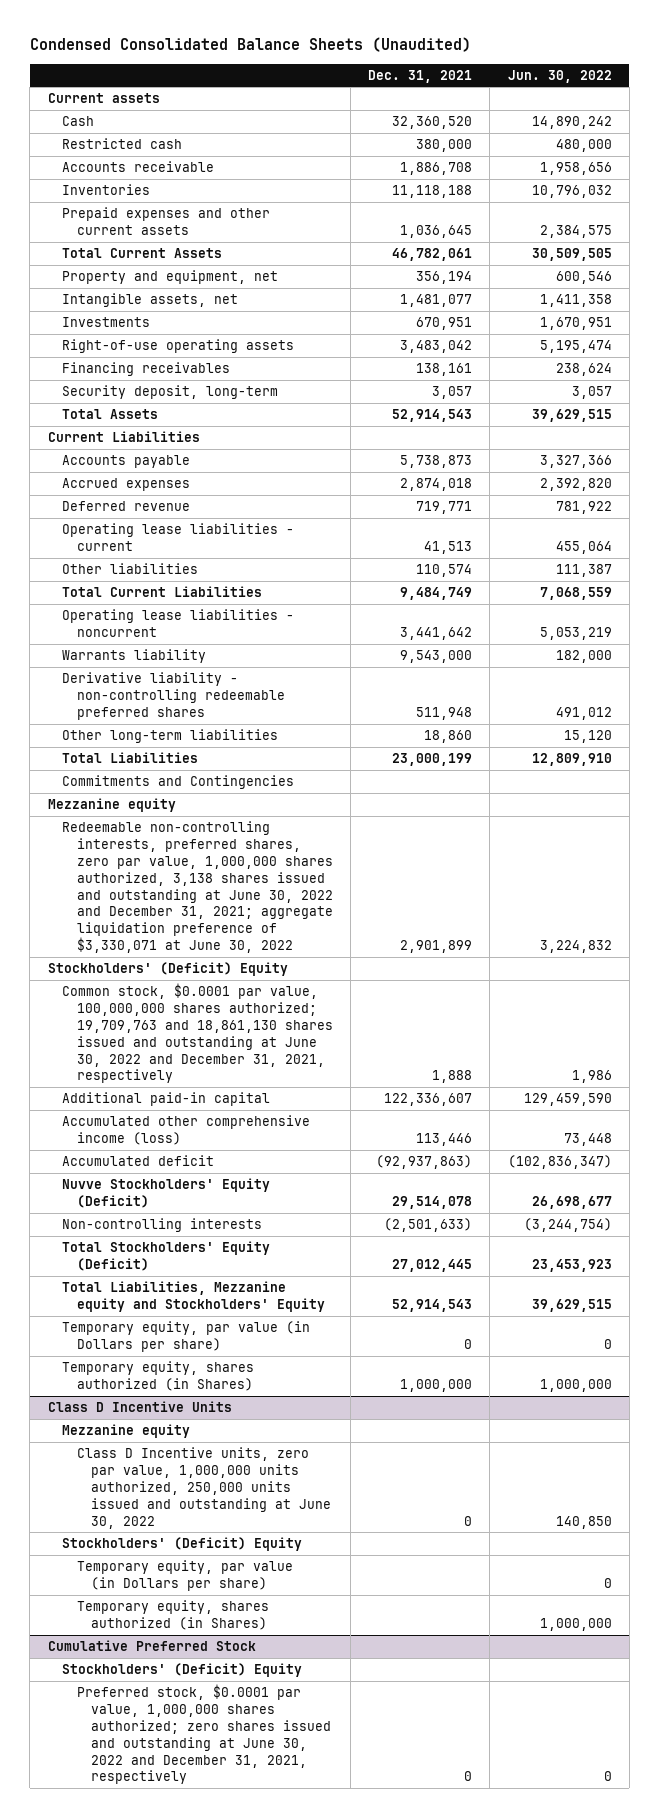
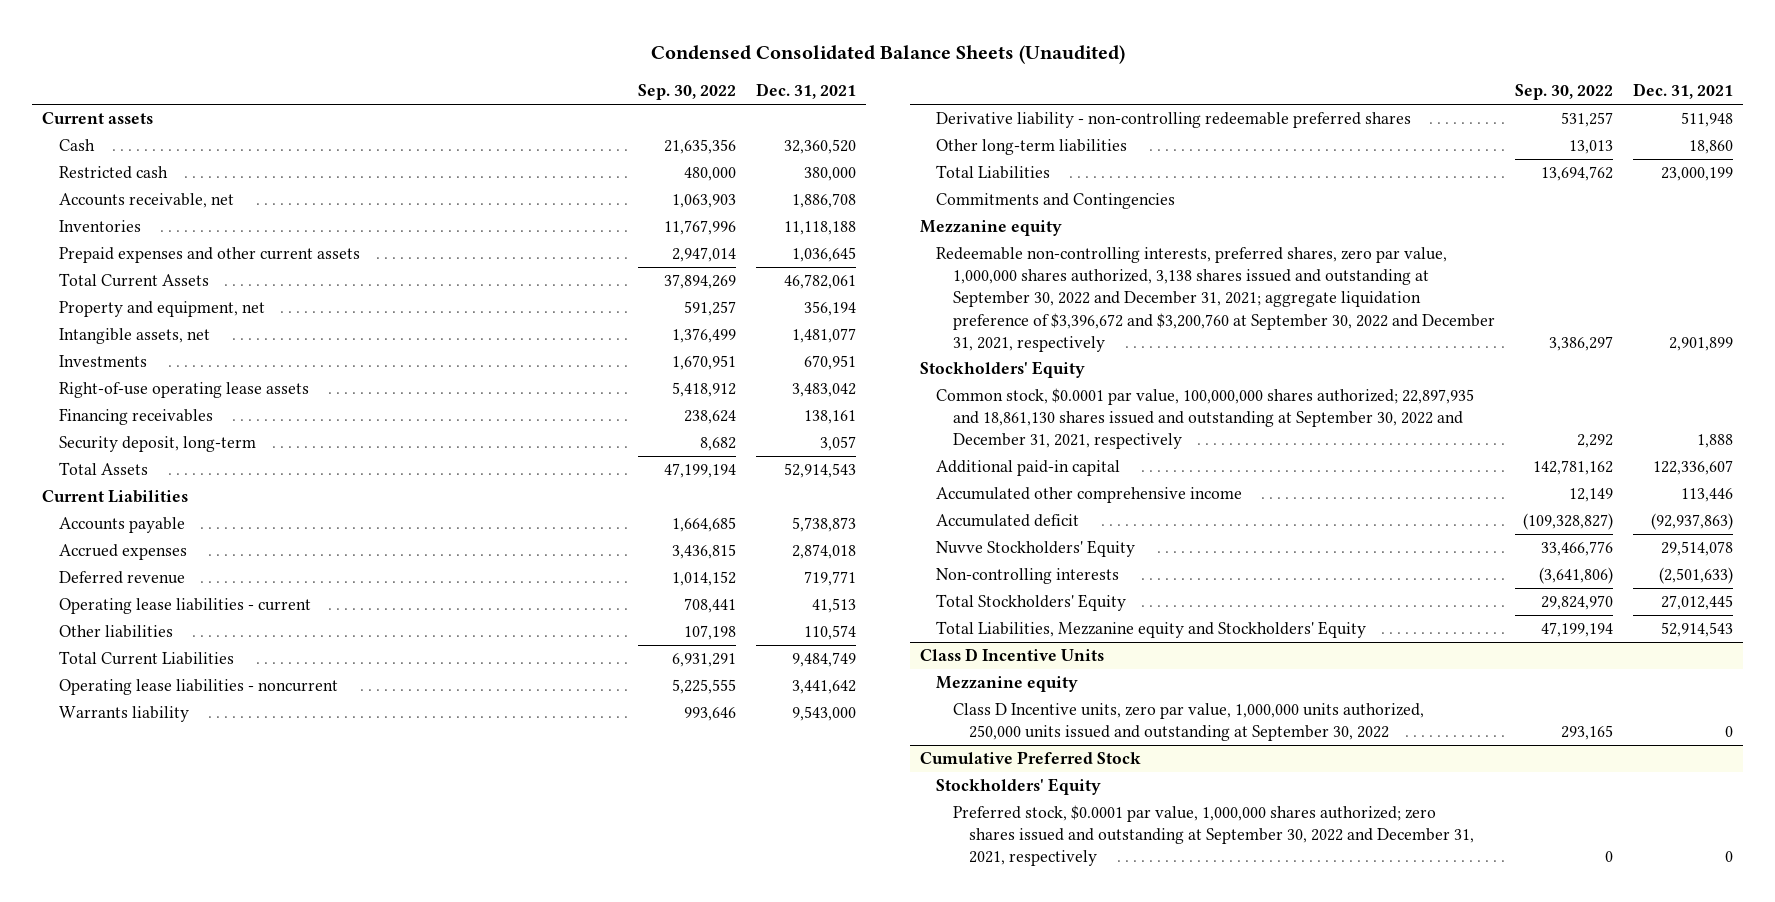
- | Dec. 31, 2021 | Jun. 30, 2022
+ | Sep. 30, 2022 | Dec. 31, 2021
- Accounts receivable | 1,886,708 | 1,958,656
+ Accounts receivable, net | 1,063,903 | 1,886,708
- Right-of-use operating assets | 3,483,042 | 5,195,474
+ Right-of-use operating lease assets | 5,418,912 | 3,483,042
- Redeemable non-controlling interests, preferred shares, zero par value, 1,000,000 shares authorized, 3,138 shares issued and outstanding at June 30, 2022 and December 31, 2021; aggregate liquidation preference of $3,330,071 at June 30, 2022 | 2,901,899 | 3,224,832
- Stockholders' (Deficit) Equity
- Common stock, $0.0001 par value, 100,000,000 shares authorized; 19,709,763 and 18,861,130 shares issued and outstanding at June 30, 2022 and December 31, 2021, respectively | 1,888 | 1,986
+ Redeemable non-controlling interests, preferred shares, zero par value, 1,000,000 shares authorized, 3,138 shares issued and outstanding at September 30, 2022 and December 31, 2021; aggregate liquidation preference of $3,396,672 and $3,200,760 at September 30, 2022 and December 31, 2021, respectively | 3,386,297 | 2,901,899
+ Stockholders' Equity
+ Common stock, $0.0001 par value, 100,000,000 shares authorized; 22,897,935 and 18,861,130 shares issued and outstanding at September 30, 2022 and December 31, 2021, respectively | 2,292 | 1,888
- Accumulated other comprehensive income (loss) | 113,446 | 73,448
+ Accumulated other comprehensive income | 12,149 | 113,446
- Nuvve Stockholders' Equity (Deficit) | 29,514,078 | 26,698,677
+ Nuvve Stockholders' Equity | 33,466,776 | 29,514,078
- Total Stockholders' Equity (Deficit) | 27,012,445 | 23,453,923
+ Total Stockholders' Equity | 29,824,970 | 27,012,445
- Temporary equity, par value (in Dollars per share) | 0 | 0
- Temporary equity, shares authorized (in Shares) | 1,000,000 | 1,000,000
@ Class D Incentive Units
- Class D Incentive units, zero par value, 1,000,000 units authorized, 250,000 units issued and outstanding at June 30, 2022 | 0 | 140,850
- Stockholders' (Deficit) Equity
- Temporary equity, par value (in Dollars per share) | | 0
- Temporary equity, shares authorized (in Shares) | | 1,000,000
+ Class D Incentive units, zero par value, 1,000,000 units authorized, 250,000 units issued and outstanding at September 30, 2022 | 293,165 | 0
@ Cumulative Preferred Stock
- Stockholders' (Deficit) Equity
- Preferred stock, $0.0001 par value, 1,000,000 shares authorized; zero shares issued and outstanding at June 30, 2022 and December 31, 2021, respectively | 0 | 0
+ Stockholders' Equity
+ Preferred stock, $0.0001 par value, 1,000,000 shares authorized; zero shares issued and outstanding at September 30, 2022 and December 31, 2021, respectively | 0 | 0

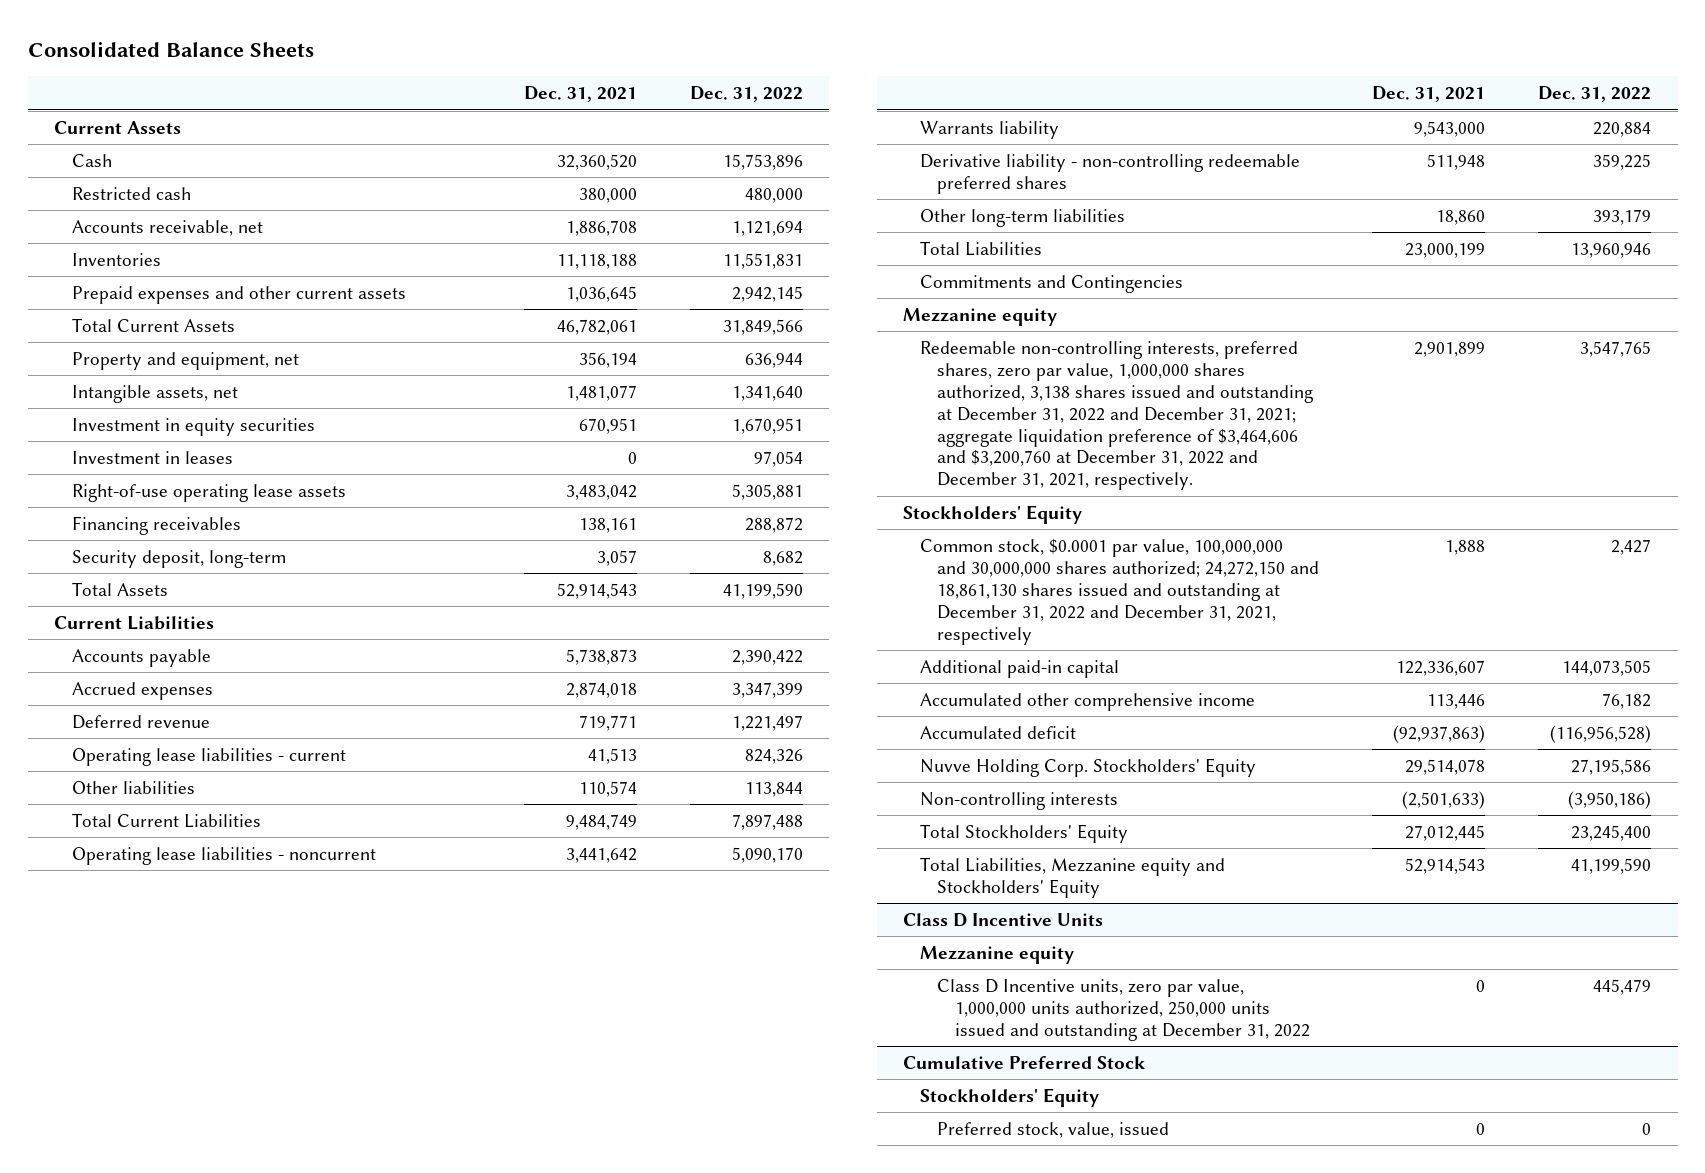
- Condensed Consolidated Balance Sheets (Unaudited)
+ Consolidated Balance Sheets
- | Sep. 30, 2022 | Dec. 31, 2021
+ | Dec. 31, 2021 | Dec. 31, 2022
- Current assets
+ Current Assets
- Investments | 1,670,951 | 670,951
+ Investment in equity securities | 670,951 | 1,670,951
+ Investment in leases | 0 | 97,054
- Redeemable non-controlling interests, preferred shares, zero par value, 1,000,000 shares authorized, 3,138 shares issued and outstanding at September 30, 2022 and December 31, 2021; aggregate liquidation preference of $3,396,672 and $3,200,760 at September 30, 2022 and December 31, 2021, respectively | 3,386,297 | 2,901,899
+ Redeemable non-controlling interests, preferred shares, zero par value, 1,000,000 shares authorized, 3,138 shares issued and outstanding at December 31, 2022 and December 31, 2021; aggregate liquidation preference of $3,464,606 and $3,200,760 at December 31, 2022 and December 31, 2021, respectively. | 2,901,899 | 3,547,765
- Common stock, $0.0001 par value, 100,000,000 shares authorized; 22,897,935 and 18,861,130 shares issued and outstanding at September 30, 2022 and December 31, 2021, respectively | 2,292 | 1,888
+ Common stock, $0.0001 par value, 100,000,000 and 30,000,000 shares authorized; 24,272,150 and 18,861,130 shares issued and outstanding at December 31, 2022 and December 31, 2021, respectively | 1,888 | 2,427
- Nuvve Stockholders' Equity | 33,466,776 | 29,514,078
+ Nuvve Holding Corp. Stockholders' Equity | 29,514,078 | 27,195,586
@ Class D Incentive Units
- Class D Incentive units, zero par value, 1,000,000 units authorized, 250,000 units issued and outstanding at September 30, 2022 | 293,165 | 0
+ Class D Incentive units, zero par value, 1,000,000 units authorized, 250,000 units issued and outstanding at December 31, 2022 | 0 | 445,479
@ Cumulative Preferred Stock
- Preferred stock, $0.0001 par value, 1,000,000 shares authorized; zero shares issued and outstanding at September 30, 2022 and December 31, 2021, respectively | 0 | 0
+ Preferred stock, value, issued | 0 | 0

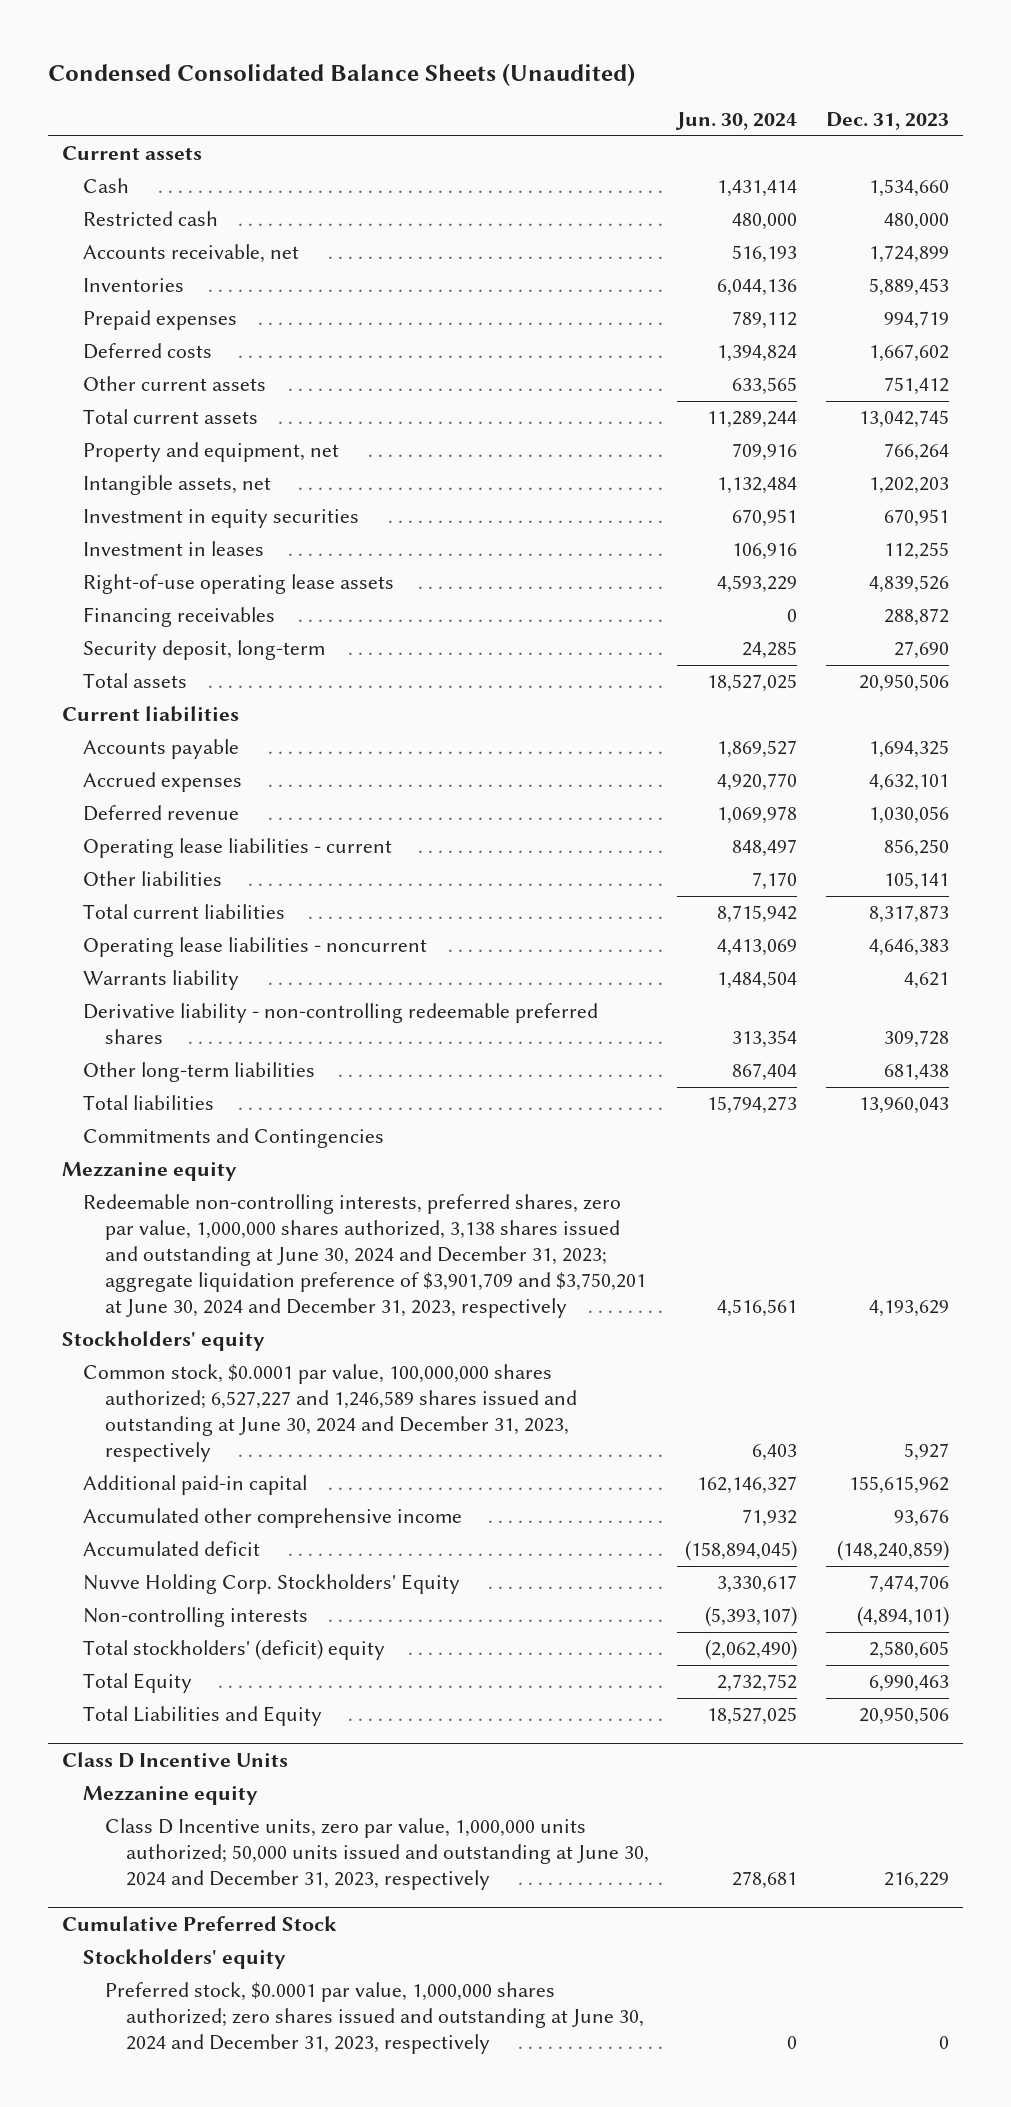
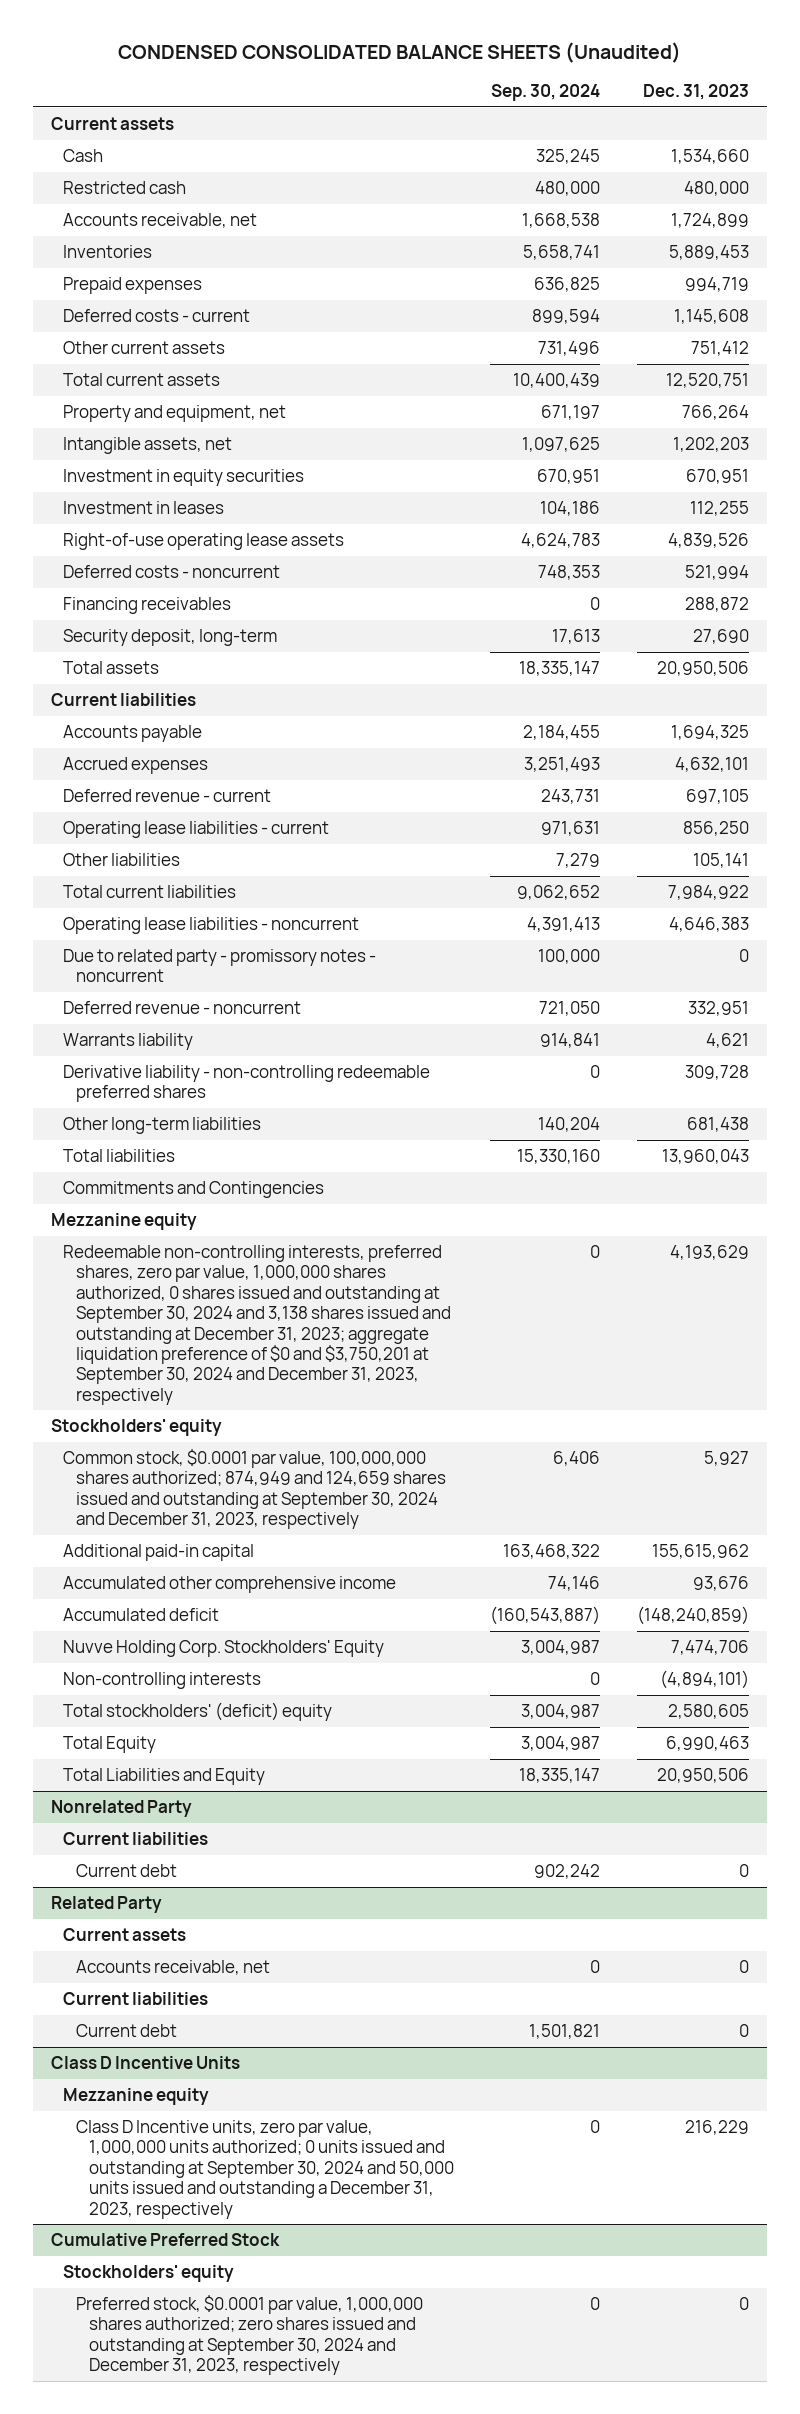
- Condensed Consolidated Balance Sheets (Unaudited)
+ CONDENSED CONSOLIDATED BALANCE SHEETS (Unaudited)
- | Jun. 30, 2024 | Dec. 31, 2023
+ | Sep. 30, 2024 | Dec. 31, 2023
- Deferred costs | 1,394,824 | 1,667,602
+ Deferred costs - current | 899,594 | 1,145,608
- Total current assets | 11,289,244 | 13,042,745
+ Total current assets | 10,400,439 | 12,520,751
+ Deferred costs - noncurrent | 748,353 | 521,994
- Deferred revenue | 1,069,978 | 1,030,056
+ Deferred revenue - current | 243,731 | 697,105
- Total current liabilities | 8,715,942 | 8,317,873
+ Total current liabilities | 9,062,652 | 7,984,922
+ Due to related party - promissory notes - noncurrent | 100,000 | 0
+ Deferred revenue - noncurrent | 721,050 | 332,951
- Redeemable non-controlling interests, preferred shares, zero par value, 1,000,000 shares authorized, 3,138 shares issued and outstanding at June 30, 2024 and December 31, 2023; aggregate liquidation preference of $3,901,709 and $3,750,201 at June 30, 2024 and December 31, 2023, respectively | 4,516,561 | 4,193,629
+ Redeemable non-controlling interests, preferred shares, zero par value, 1,000,000 shares authorized, 0 shares issued and outstanding at September 30, 2024 and 3,138 shares issued and outstanding at December 31, 2023; aggregate liquidation preference of $0 and $3,750,201 at September 30, 2024 and December 31, 2023, respectively | 0 | 4,193,629
- Common stock, $0.0001 par value, 100,000,000 shares authorized; 6,527,227 and 1,246,589 shares issued and outstanding at June 30, 2024 and December 31, 2023, respectively | 6,403 | 5,927
+ Common stock, $0.0001 par value, 100,000,000 shares authorized; 874,949 and 124,659 shares issued and outstanding at September 30, 2024 and December 31, 2023, respectively | 6,406 | 5,927
+ Nonrelated Party
+ Current liabilities
+ Current debt | 902,242 | 0
+ Related Party
+ Current assets
+ Accounts receivable, net | 0 | 0
+ Current liabilities
+ Current debt | 1,501,821 | 0
@ Class D Incentive Units
- Class D Incentive units, zero par value, 1,000,000 units authorized; 50,000 units issued and outstanding at June 30, 2024 and December 31, 2023, respectively | 278,681 | 216,229
+ Class D Incentive units, zero par value, 1,000,000 units authorized; 0 units issued and outstanding at September 30, 2024 and 50,000 units issued and outstanding a December 31, 2023, respectively | 0 | 216,229
@ Cumulative Preferred Stock
- Preferred stock, $0.0001 par value, 1,000,000 shares authorized; zero shares issued and outstanding at June 30, 2024 and December 31, 2023, respectively | 0 | 0
+ Preferred stock, $0.0001 par value, 1,000,000 shares authorized; zero shares issued and outstanding at September 30, 2024 and December 31, 2023, respectively | 0 | 0

